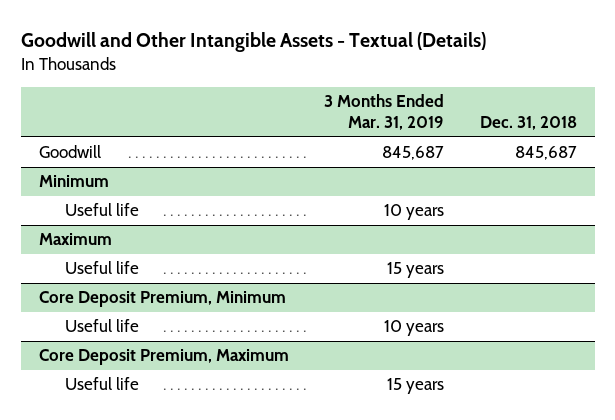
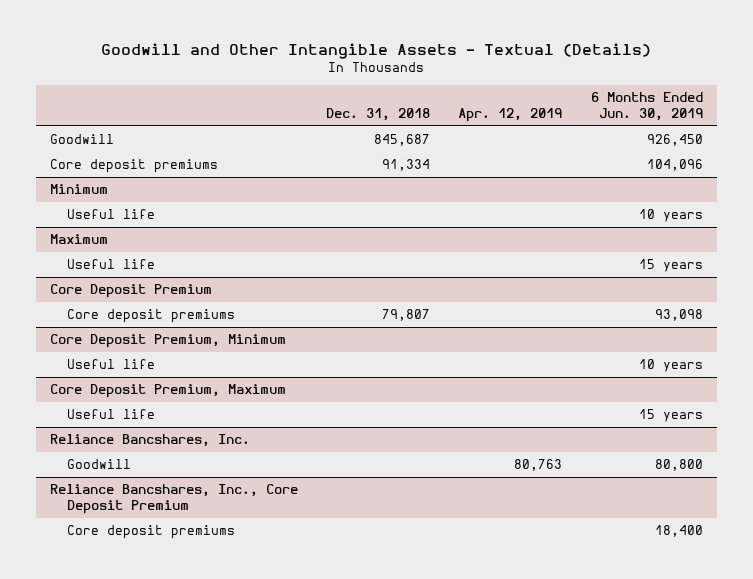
- | 3 Months Ended Mar. 31, 2019 | Dec. 31, 2018
+ | Dec. 31, 2018 | Apr. 12, 2019 | 6 Months Ended Jun. 30, 2019
+ Core deposit premiums | 91,334 | | 104,096
+ Core Deposit Premium
+ Core deposit premiums | 79,807 | | 93,098
+ Reliance Bancshares, Inc.
+ Goodwill | | 80,763 | 80,800
+ Reliance Bancshares, Inc., Core Deposit Premium
+ Core deposit premiums | | | 18,400

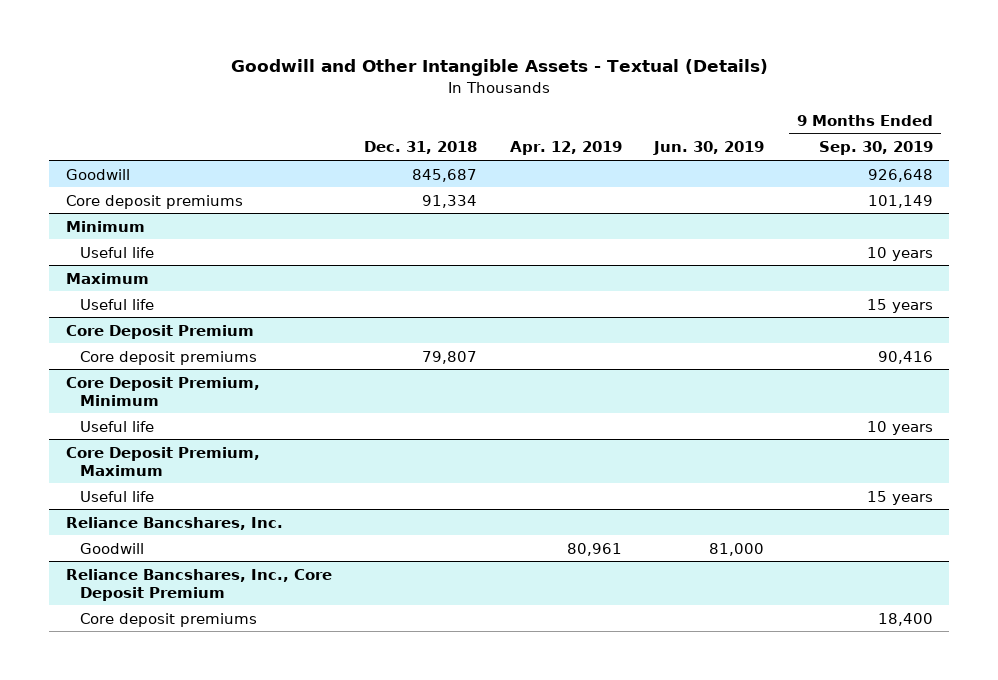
- | Dec. 31, 2018 | Apr. 12, 2019 | 6 Months Ended Jun. 30, 2019
+ | Dec. 31, 2018 | Apr. 12, 2019 | Jun. 30, 2019 | 9 Months Ended Sep. 30, 2019
@ Reliance Bancshares, Inc.
- Goodwill | | 80,763 | 80,800
+ Goodwill | | 80,961 | 81,000 |

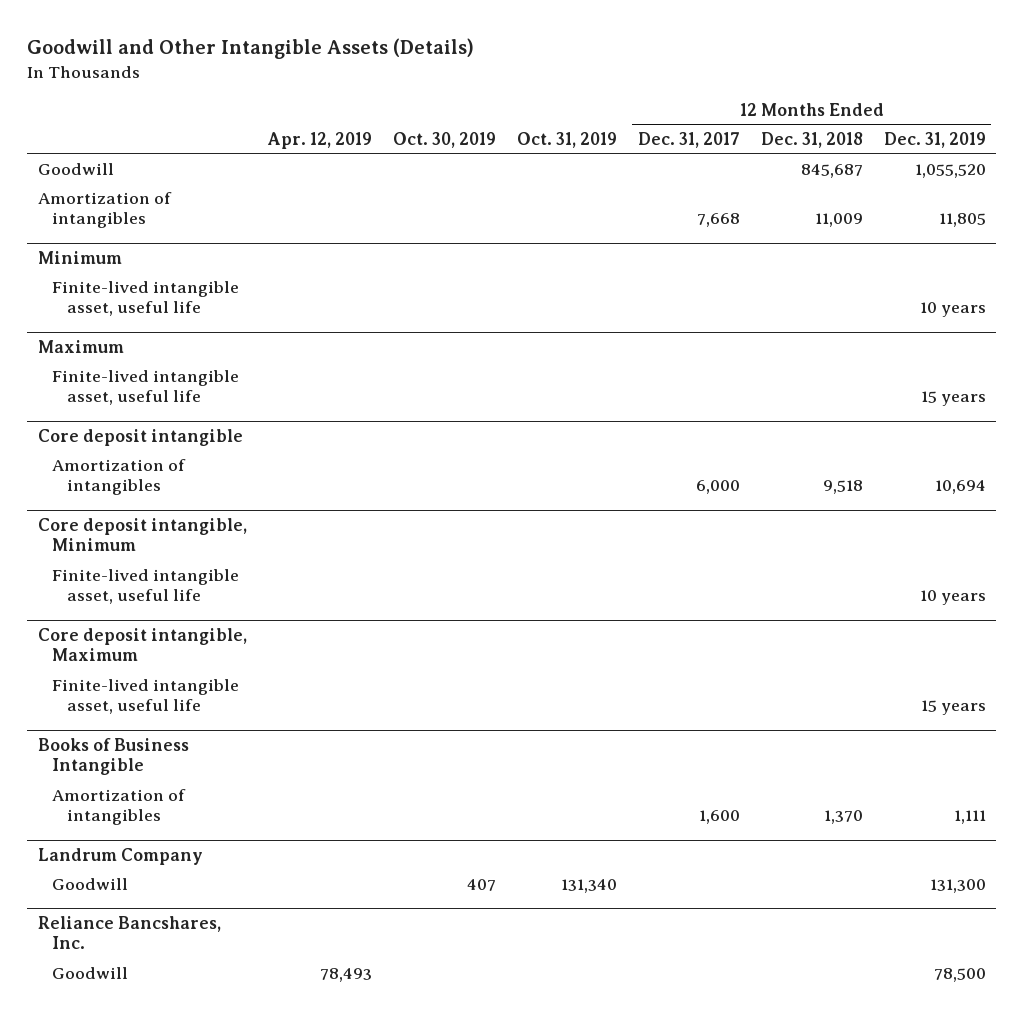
- Goodwill and Other Intangible Assets - Textual (Details)
+ Goodwill and Other Intangible Assets (Details)
- | Dec. 31, 2018 | Apr. 12, 2019 | Jun. 30, 2019 | 9 Months Ended Sep. 30, 2019
+ | Apr. 12, 2019 | Oct. 30, 2019 | Oct. 31, 2019 | 12 Months Ended Dec. 31, 2017 | 12 Months Ended Dec. 31, 2018 | 12 Months Ended Dec. 31, 2019
- Core deposit premiums | 91,334 | | | 101,149
+ Amortization of intangibles | | | | 7,668 | 11,009 | 11,805
@ Minimum
- Useful life | | | | 10 years
+ Finite-lived intangible asset, useful life | | | | | | 10 years
@ Maximum
- Useful life | | | | 15 years
- Core Deposit Premium
- Core deposit premiums | 79,807 | | | 90,416
- Core Deposit Premium, Minimum
- Useful life | | | | 10 years
- Core Deposit Premium, Maximum
- Useful life | | | | 15 years
@ Maximum
+ Finite-lived intangible asset, useful life | | | | | | 15 years
+ Core deposit intangible
+ Amortization of intangibles | | | | 6,000 | 9,518 | 10,694
+ Core deposit intangible, Minimum
+ Finite-lived intangible asset, useful life | | | | | | 10 years
+ Core deposit intangible, Maximum
+ Finite-lived intangible asset, useful life | | | | | | 15 years
+ Books of Business Intangible
+ Amortization of intangibles | | | | 1,600 | 1,370 | 1,111
+ Landrum Company
+ Goodwill | | 407 | 131,340 | | | 131,300
@ Reliance Bancshares, Inc.
- Goodwill | | 80,961 | 81,000 |
- Reliance Bancshares, Inc., Core Deposit Premium
- Core deposit premiums | | | | 18,400
@ Reliance Bancshares, Inc.
+ Goodwill | 78,493 | | | | | 78,500

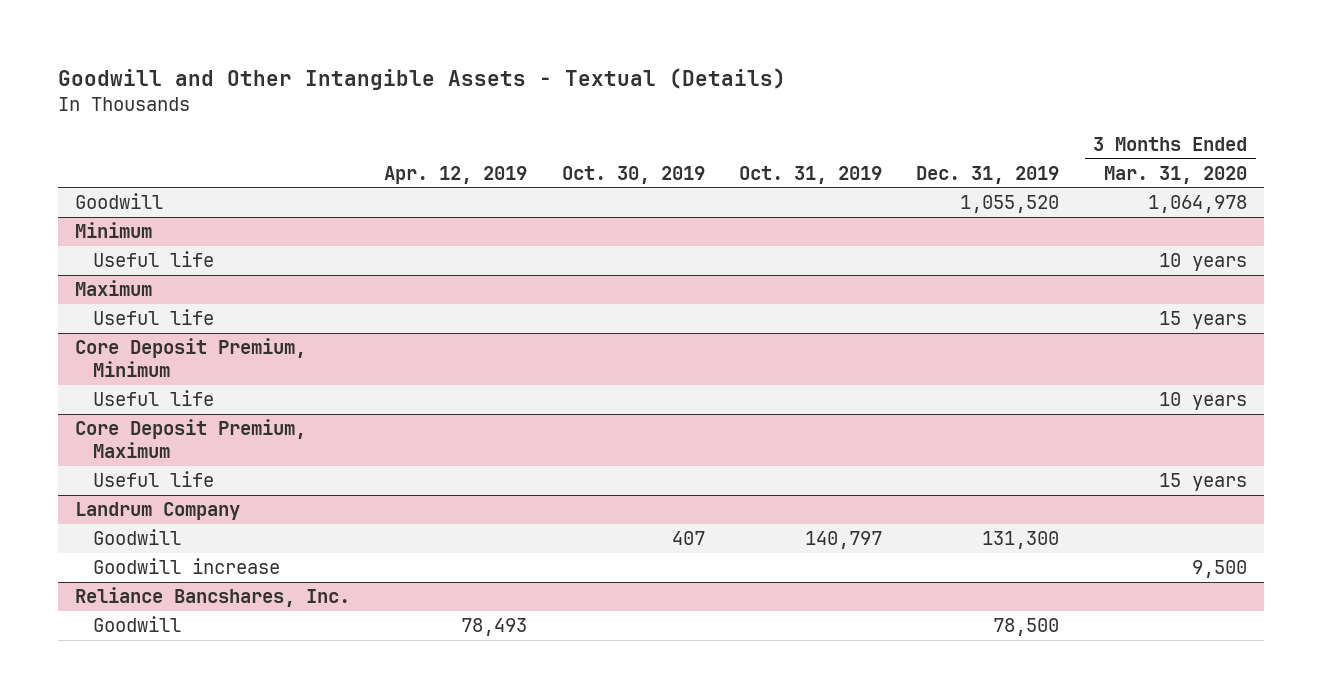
- Goodwill and Other Intangible Assets (Details)
+ Goodwill and Other Intangible Assets - Textual (Details)
- | Apr. 12, 2019 | Oct. 30, 2019 | Oct. 31, 2019 | 12 Months Ended Dec. 31, 2017 | 12 Months Ended Dec. 31, 2018 | 12 Months Ended Dec. 31, 2019
+ | Apr. 12, 2019 | Oct. 30, 2019 | Oct. 31, 2019 | Dec. 31, 2019 | 3 Months Ended Mar. 31, 2020
- Amortization of intangibles | | | | 7,668 | 11,009 | 11,805
@ Minimum
- Finite-lived intangible asset, useful life | | | | | | 10 years
+ Useful life | | | | | 10 years
@ Maximum
- Finite-lived intangible asset, useful life | | | | | | 15 years
- Core deposit intangible
- Amortization of intangibles | | | | 6,000 | 9,518 | 10,694
- Core deposit intangible, Minimum
- Finite-lived intangible asset, useful life | | | | | | 10 years
- Core deposit intangible, Maximum
- Finite-lived intangible asset, useful life | | | | | | 15 years
- Books of Business Intangible
- Amortization of intangibles | | | | 1,600 | 1,370 | 1,111
@ Maximum
+ Useful life | | | | | 15 years
+ Core Deposit Premium, Minimum
+ Useful life | | | | | 10 years
+ Core Deposit Premium, Maximum
+ Useful life | | | | | 15 years
@ Landrum Company
- Goodwill | | 407 | 131,340 | | | 131,300
+ Goodwill | | 407 | 140,797 | 131,300 |
+ Goodwill increase | | | | | 9,500

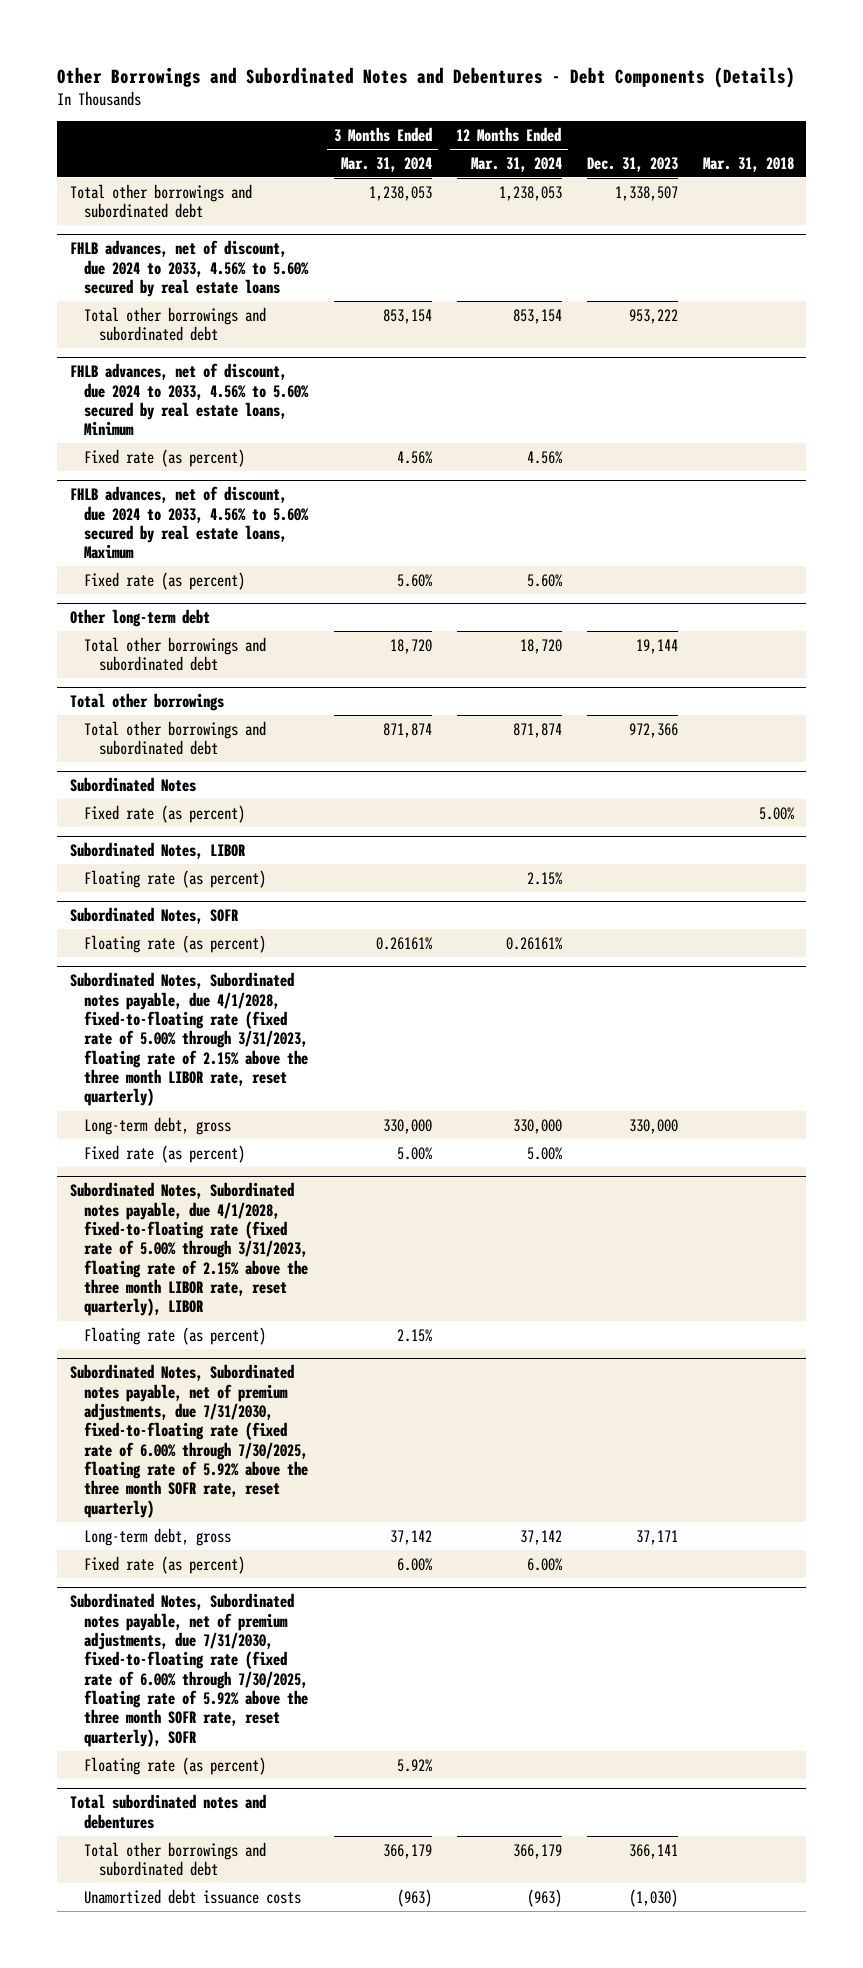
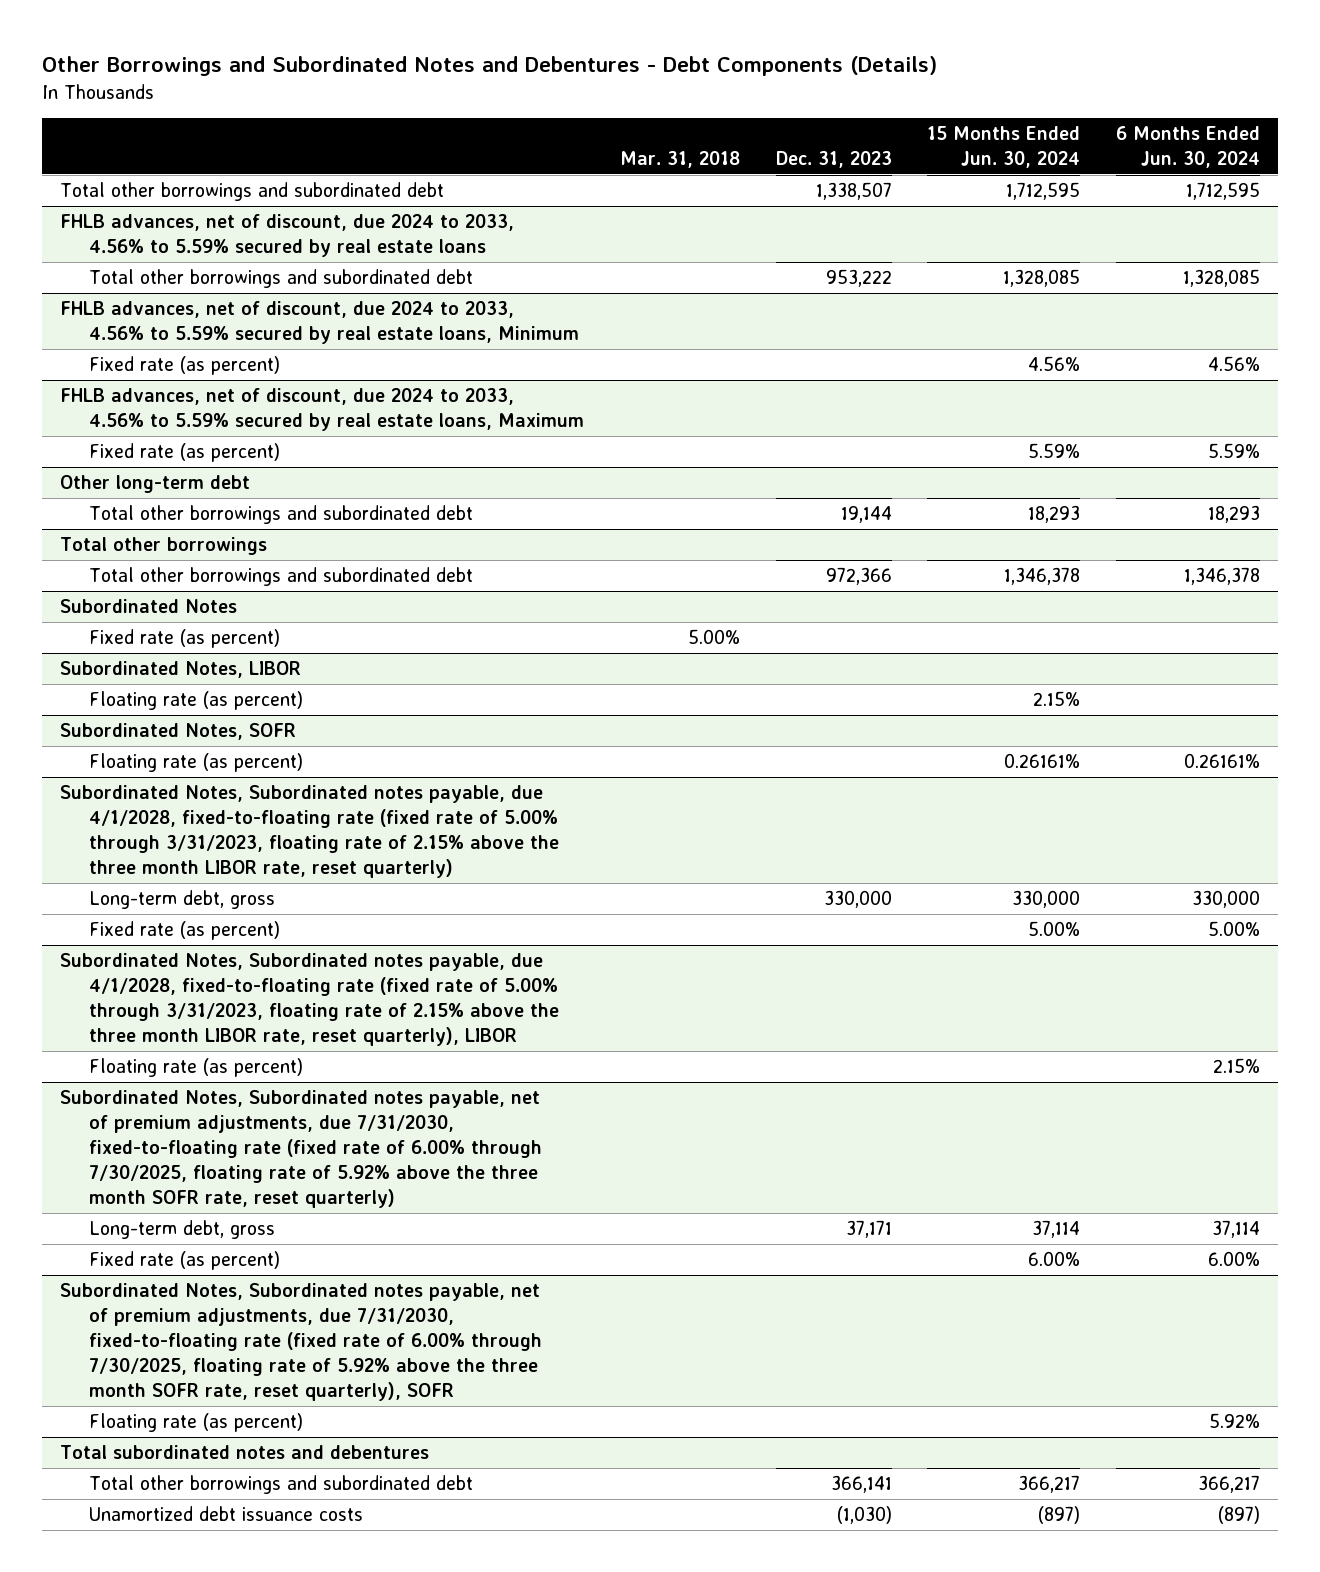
- | 3 Months Ended Mar. 31, 2024 | 12 Months Ended Mar. 31, 2024 | Dec. 31, 2023 | Mar. 31, 2018
+ | Mar. 31, 2018 | Dec. 31, 2023 | 15 Months Ended Jun. 30, 2024 | 6 Months Ended Jun. 30, 2024
- FHLB advances, net of discount, due 2024 to 2033, 4.56% to 5.60% secured by real estate loans
+ FHLB advances, net of discount, due 2024 to 2033, 4.56% to 5.59% secured by real estate loans
- FHLB advances, net of discount, due 2024 to 2033, 4.56% to 5.60% secured by real estate loans, Minimum
+ FHLB advances, net of discount, due 2024 to 2033, 4.56% to 5.59% secured by real estate loans, Minimum
- FHLB advances, net of discount, due 2024 to 2033, 4.56% to 5.60% secured by real estate loans, Maximum
+ FHLB advances, net of discount, due 2024 to 2033, 4.56% to 5.59% secured by real estate loans, Maximum

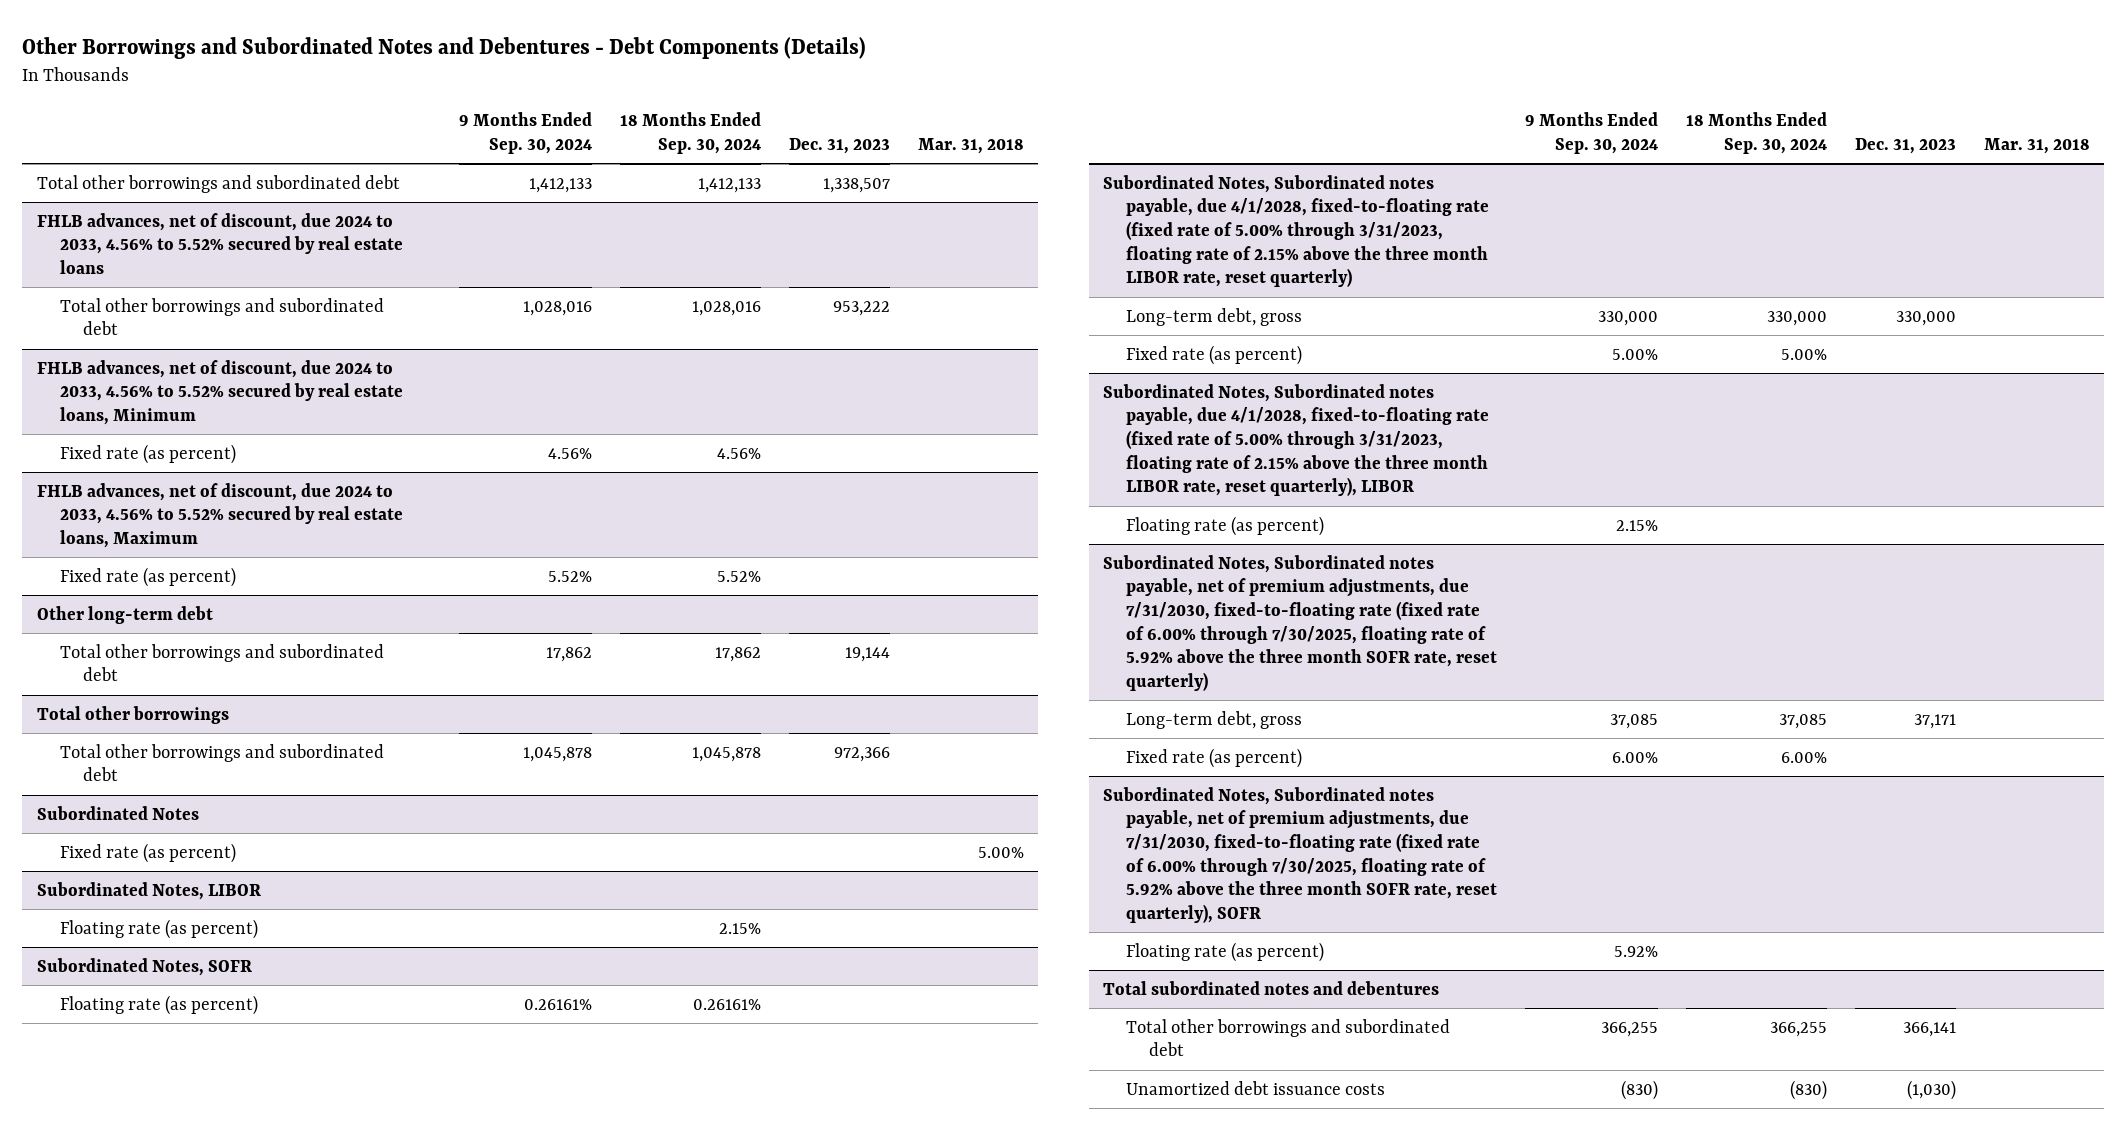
- | Mar. 31, 2018 | Dec. 31, 2023 | 15 Months Ended Jun. 30, 2024 | 6 Months Ended Jun. 30, 2024
+ | 9 Months Ended Sep. 30, 2024 | 18 Months Ended Sep. 30, 2024 | Dec. 31, 2023 | Mar. 31, 2018
- FHLB advances, net of discount, due 2024 to 2033, 4.56% to 5.59% secured by real estate loans
+ FHLB advances, net of discount, due 2024 to 2033, 4.56% to 5.52% secured by real estate loans
- FHLB advances, net of discount, due 2024 to 2033, 4.56% to 5.59% secured by real estate loans, Minimum
+ FHLB advances, net of discount, due 2024 to 2033, 4.56% to 5.52% secured by real estate loans, Minimum
- FHLB advances, net of discount, due 2024 to 2033, 4.56% to 5.59% secured by real estate loans, Maximum
+ FHLB advances, net of discount, due 2024 to 2033, 4.56% to 5.52% secured by real estate loans, Maximum

